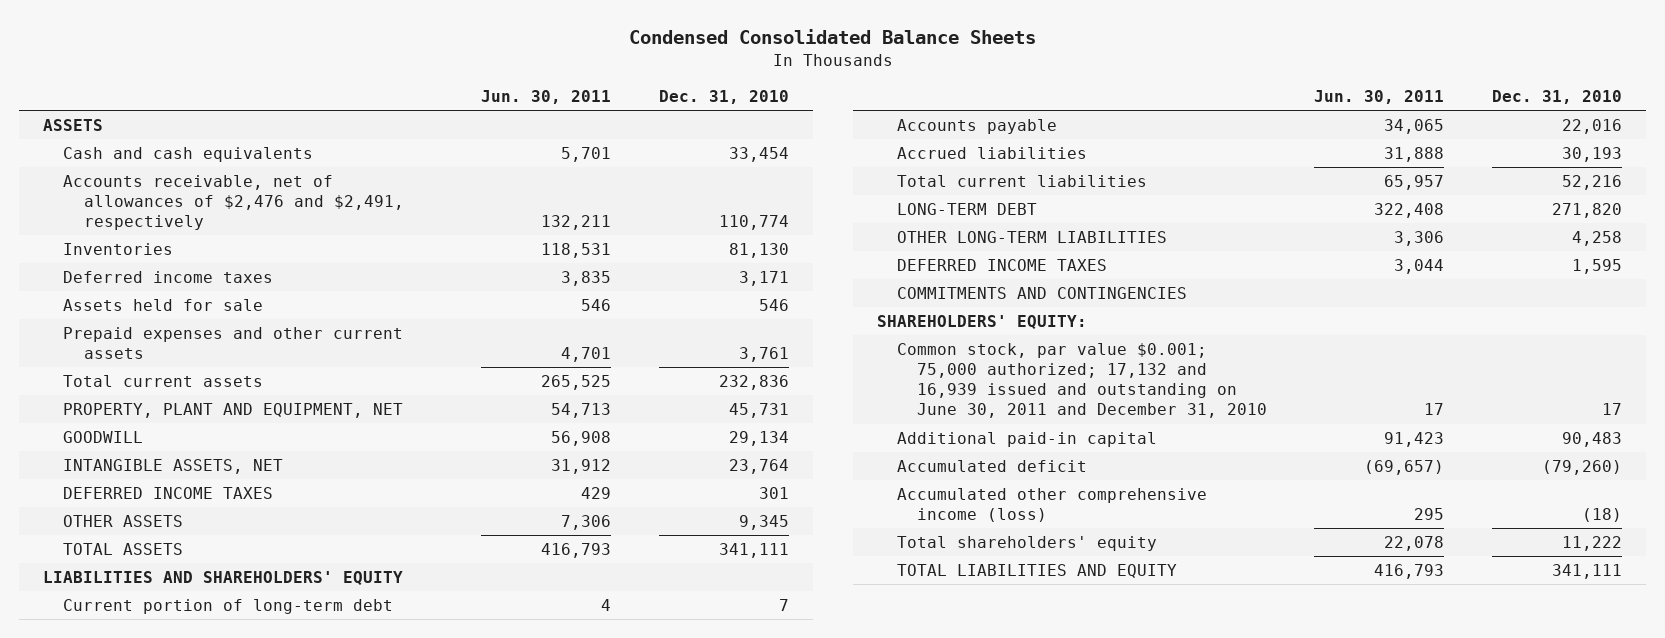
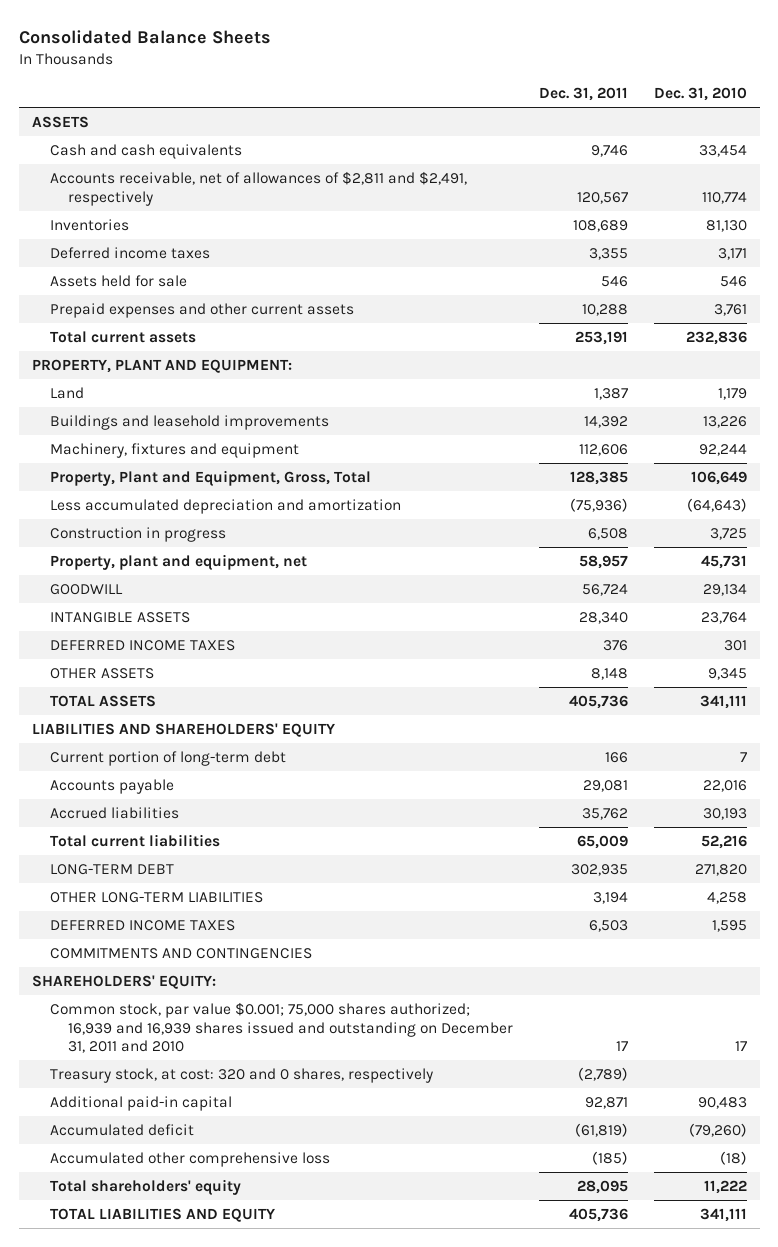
- Condensed Consolidated Balance Sheets
+ Consolidated Balance Sheets
- | Jun. 30, 2011 | Dec. 31, 2010
+ | Dec. 31, 2011 | Dec. 31, 2010
- Accounts receivable, net of allowances of $2,476 and $2,491, respectively | 132,211 | 110,774
+ Accounts receivable, net of allowances of $2,811 and $2,491, respectively | 120,567 | 110,774
- PROPERTY, PLANT AND EQUIPMENT, NET | 54,713 | 45,731
+ PROPERTY, PLANT AND EQUIPMENT:
+ Land | 1,387 | 1,179
+ Buildings and leasehold improvements | 14,392 | 13,226
+ Machinery, fixtures and equipment | 112,606 | 92,244
+ Property, Plant and Equipment, Gross, Total | 128,385 | 106,649
+ Less accumulated depreciation and amortization | (75,936) | (64,643)
+ Construction in progress | 6,508 | 3,725
+ Property, plant and equipment, net | 58,957 | 45,731
- INTANGIBLE ASSETS, NET | 31,912 | 23,764
+ INTANGIBLE ASSETS | 28,340 | 23,764
- Common stock, par value $0.001; 75,000 authorized; 17,132 and 16,939 issued and outstanding on June 30, 2011 and December 31, 2010 | 17 | 17
+ Common stock, par value $0.001; 75,000 shares authorized; 16,939 and 16,939 shares issued and outstanding on December 31, 2011 and 2010 | 17 | 17
+ Treasury stock, at cost: 320 and 0 shares, respectively | (2,789) |
- Accumulated other comprehensive income (loss) | 295 | (18)
+ Accumulated other comprehensive loss | (185) | (18)

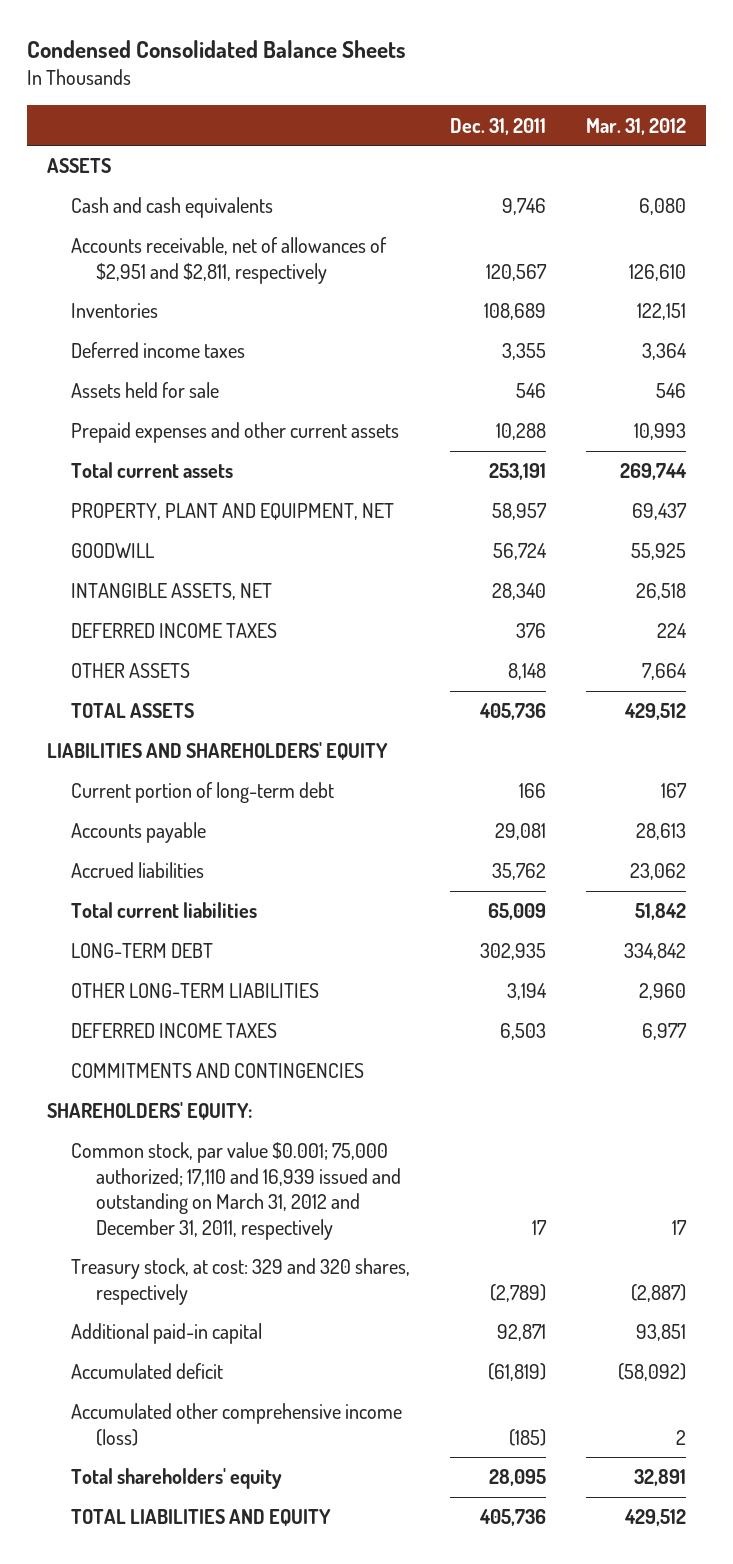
- Consolidated Balance Sheets
+ Condensed Consolidated Balance Sheets
- | Dec. 31, 2011 | Dec. 31, 2010
+ | Dec. 31, 2011 | Mar. 31, 2012
- Accounts receivable, net of allowances of $2,811 and $2,491, respectively | 120,567 | 110,774
+ Accounts receivable, net of allowances of $2,951 and $2,811, respectively | 120,567 | 126,610
- PROPERTY, PLANT AND EQUIPMENT:
- Land | 1,387 | 1,179
- Buildings and leasehold improvements | 14,392 | 13,226
- Machinery, fixtures and equipment | 112,606 | 92,244
- Property, Plant and Equipment, Gross, Total | 128,385 | 106,649
- Less accumulated depreciation and amortization | (75,936) | (64,643)
- Construction in progress | 6,508 | 3,725
- Property, plant and equipment, net | 58,957 | 45,731
+ PROPERTY, PLANT AND EQUIPMENT, NET | 58,957 | 69,437
- INTANGIBLE ASSETS | 28,340 | 23,764
+ INTANGIBLE ASSETS, NET | 28,340 | 26,518
- Common stock, par value $0.001; 75,000 shares authorized; 16,939 and 16,939 shares issued and outstanding on December 31, 2011 and 2010 | 17 | 17
- Treasury stock, at cost: 320 and 0 shares, respectively | (2,789) |
+ Common stock, par value $0.001; 75,000 authorized; 17,110 and 16,939 issued and outstanding on March 31, 2012 and December 31, 2011, respectively | 17 | 17
+ Treasury stock, at cost: 329 and 320 shares, respectively | (2,789) | (2,887)
- Accumulated other comprehensive loss | (185) | (18)
+ Accumulated other comprehensive income (loss) | (185) | 2

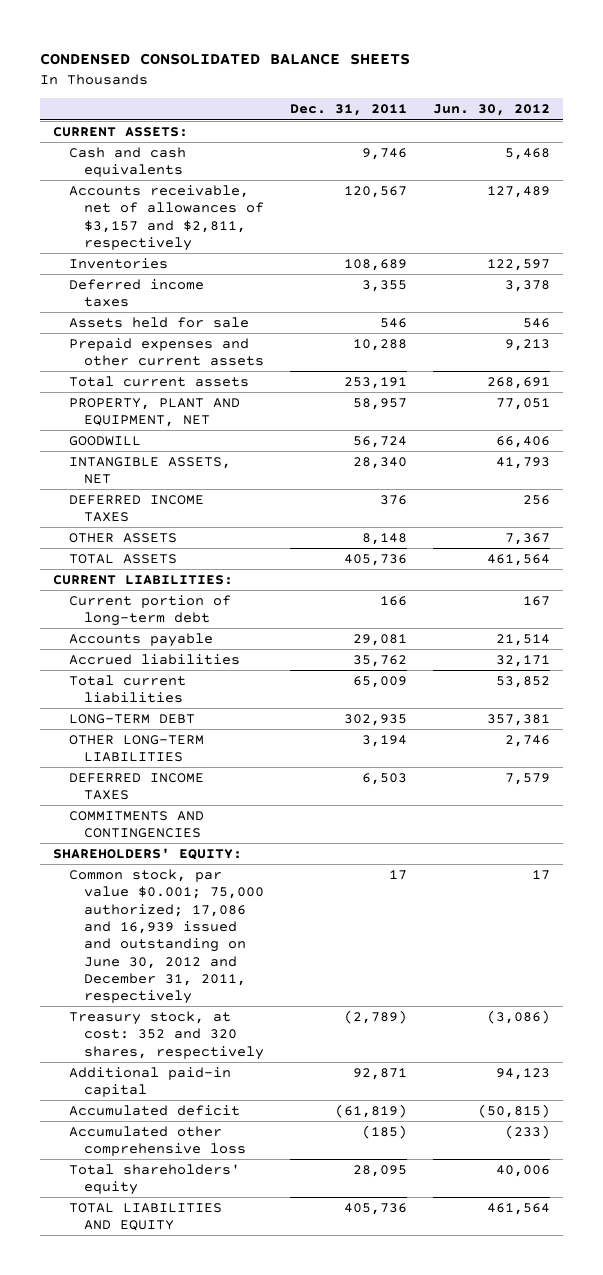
- Condensed Consolidated Balance Sheets
+ CONDENSED CONSOLIDATED BALANCE SHEETS
- | Dec. 31, 2011 | Mar. 31, 2012
+ | Dec. 31, 2011 | Jun. 30, 2012
- ASSETS
+ CURRENT ASSETS:
- Accounts receivable, net of allowances of $2,951 and $2,811, respectively | 120,567 | 126,610
+ Accounts receivable, net of allowances of $3,157 and $2,811, respectively | 120,567 | 127,489
- LIABILITIES AND SHAREHOLDERS' EQUITY
+ CURRENT LIABILITIES:
- Common stock, par value $0.001; 75,000 authorized; 17,110 and 16,939 issued and outstanding on March 31, 2012 and December 31, 2011, respectively | 17 | 17
- Treasury stock, at cost: 329 and 320 shares, respectively | (2,789) | (2,887)
+ Common stock, par value $0.001; 75,000 authorized; 17,086 and 16,939 issued and outstanding on June 30, 2012 and December 31, 2011, respectively | 17 | 17
+ Treasury stock, at cost: 352 and 320 shares, respectively | (2,789) | (3,086)
- Accumulated other comprehensive income (loss) | (185) | 2
+ Accumulated other comprehensive loss | (185) | (233)

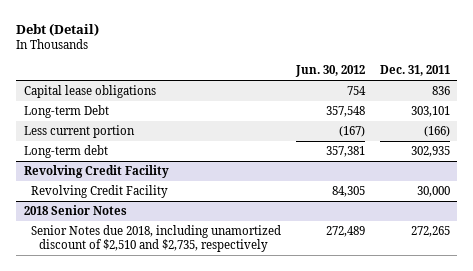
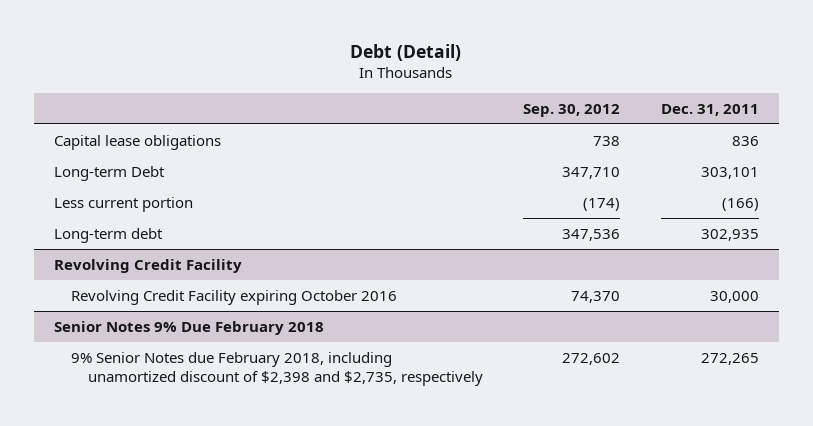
- | Jun. 30, 2012 | Dec. 31, 2011
+ | Sep. 30, 2012 | Dec. 31, 2011
@ Revolving Credit Facility
- Revolving Credit Facility | 84,305 | 30,000
- 2018 Senior Notes
- Senior Notes due 2018, including unamortized discount of $2,510 and $2,735, respectively | 272,489 | 272,265
@ Revolving Credit Facility
+ Revolving Credit Facility expiring October 2016 | 74,370 | 30,000
+ Senior Notes 9% Due February 2018
+ 9% Senior Notes due February 2018, including unamortized discount of $2,398 and $2,735, respectively | 272,602 | 272,265

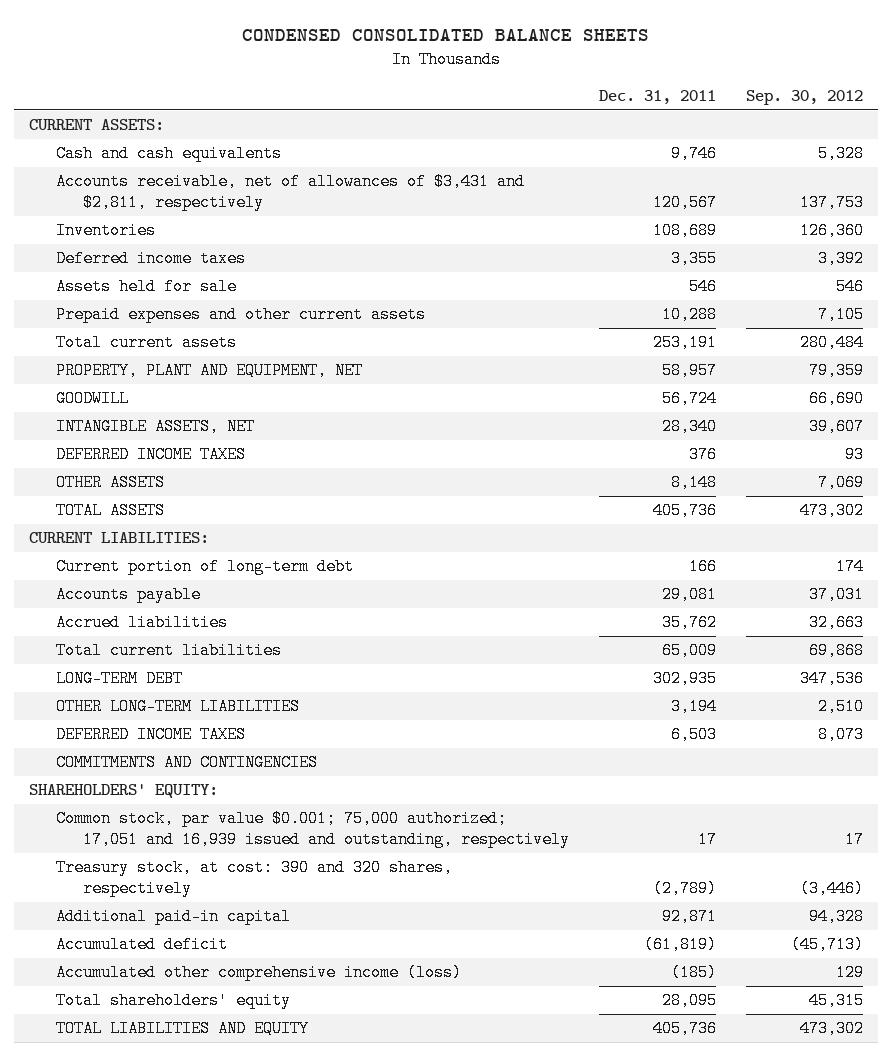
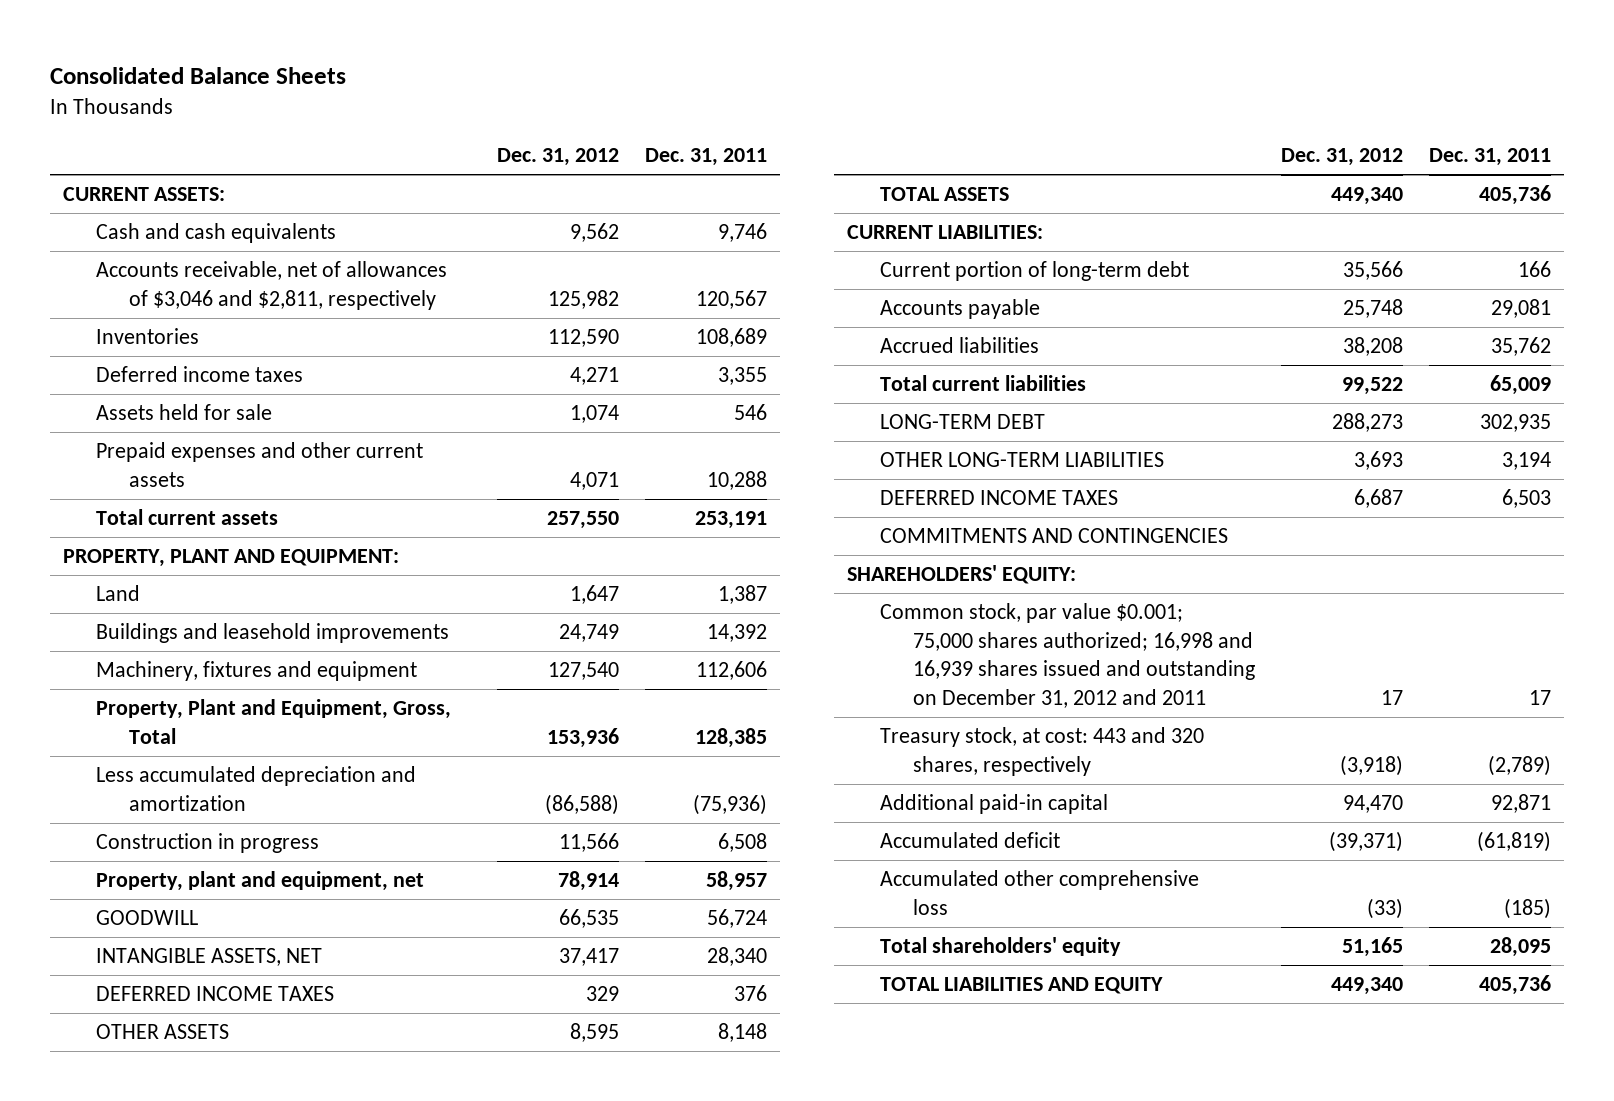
- CONDENSED CONSOLIDATED BALANCE SHEETS
+ Consolidated Balance Sheets
- | Dec. 31, 2011 | Sep. 30, 2012
+ | Dec. 31, 2012 | Dec. 31, 2011
- Accounts receivable, net of allowances of $3,431 and $2,811, respectively | 120,567 | 137,753
+ Accounts receivable, net of allowances of $3,046 and $2,811, respectively | 125,982 | 120,567
- PROPERTY, PLANT AND EQUIPMENT, NET | 58,957 | 79,359
+ PROPERTY, PLANT AND EQUIPMENT:
+ Land | 1,647 | 1,387
+ Buildings and leasehold improvements | 24,749 | 14,392
+ Machinery, fixtures and equipment | 127,540 | 112,606
+ Property, Plant and Equipment, Gross, Total | 153,936 | 128,385
+ Less accumulated depreciation and amortization | (86,588) | (75,936)
+ Construction in progress | 11,566 | 6,508
+ Property, plant and equipment, net | 78,914 | 58,957
- Common stock, par value $0.001; 75,000 authorized; 17,051 and 16,939 issued and outstanding, respectively | 17 | 17
- Treasury stock, at cost: 390 and 320 shares, respectively | (2,789) | (3,446)
+ Common stock, par value $0.001; 75,000 shares authorized; 16,998 and 16,939 shares issued and outstanding on December 31, 2012 and 2011 | 17 | 17
+ Treasury stock, at cost: 443 and 320 shares, respectively | (3,918) | (2,789)
- Accumulated other comprehensive income (loss) | (185) | 129
+ Accumulated other comprehensive loss | (33) | (185)

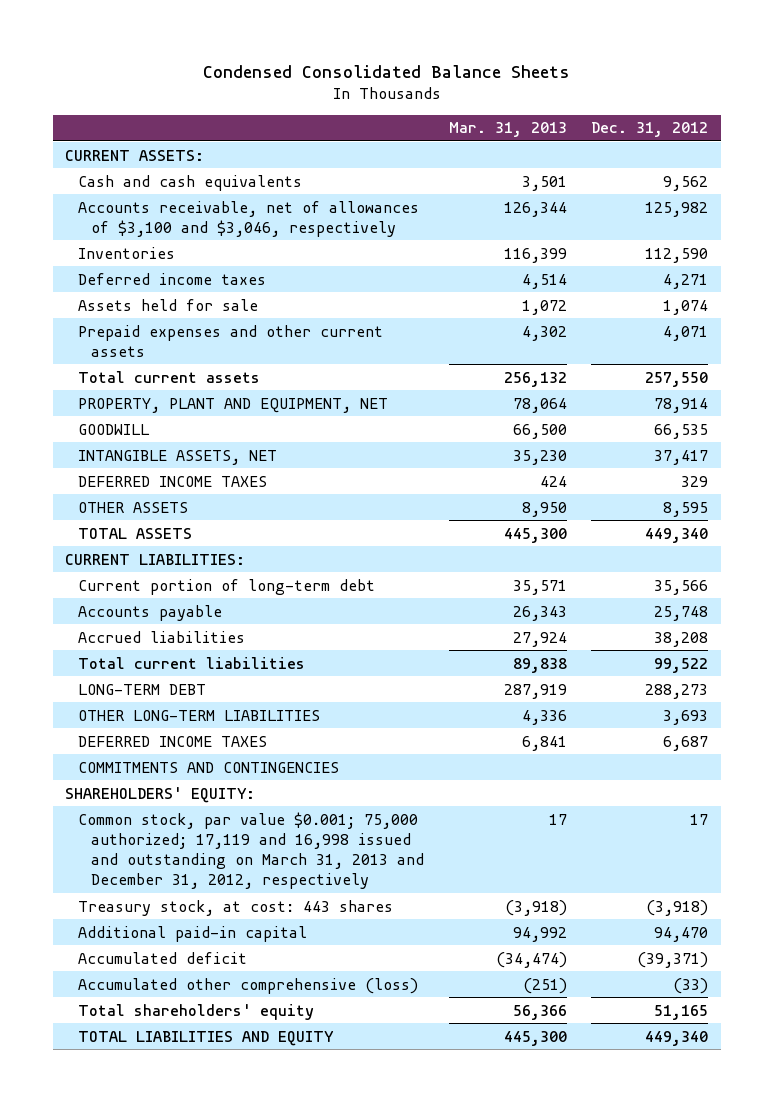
- Consolidated Balance Sheets
+ Condensed Consolidated Balance Sheets
- | Dec. 31, 2012 | Dec. 31, 2011
+ | Mar. 31, 2013 | Dec. 31, 2012
- Accounts receivable, net of allowances of $3,046 and $2,811, respectively | 125,982 | 120,567
+ Accounts receivable, net of allowances of $3,100 and $3,046, respectively | 126,344 | 125,982
- PROPERTY, PLANT AND EQUIPMENT:
- Land | 1,647 | 1,387
- Buildings and leasehold improvements | 24,749 | 14,392
- Machinery, fixtures and equipment | 127,540 | 112,606
- Property, Plant and Equipment, Gross, Total | 153,936 | 128,385
- Less accumulated depreciation and amortization | (86,588) | (75,936)
- Construction in progress | 11,566 | 6,508
- Property, plant and equipment, net | 78,914 | 58,957
+ PROPERTY, PLANT AND EQUIPMENT, NET | 78,064 | 78,914
- Common stock, par value $0.001; 75,000 shares authorized; 16,998 and 16,939 shares issued and outstanding on December 31, 2012 and 2011 | 17 | 17
- Treasury stock, at cost: 443 and 320 shares, respectively | (3,918) | (2,789)
+ Common stock, par value $0.001; 75,000 authorized; 17,119 and 16,998 issued and outstanding on March 31, 2013 and December 31, 2012, respectively | 17 | 17
+ Treasury stock, at cost: 443 shares | (3,918) | (3,918)
- Accumulated other comprehensive loss | (33) | (185)
+ Accumulated other comprehensive (loss) | (251) | (33)

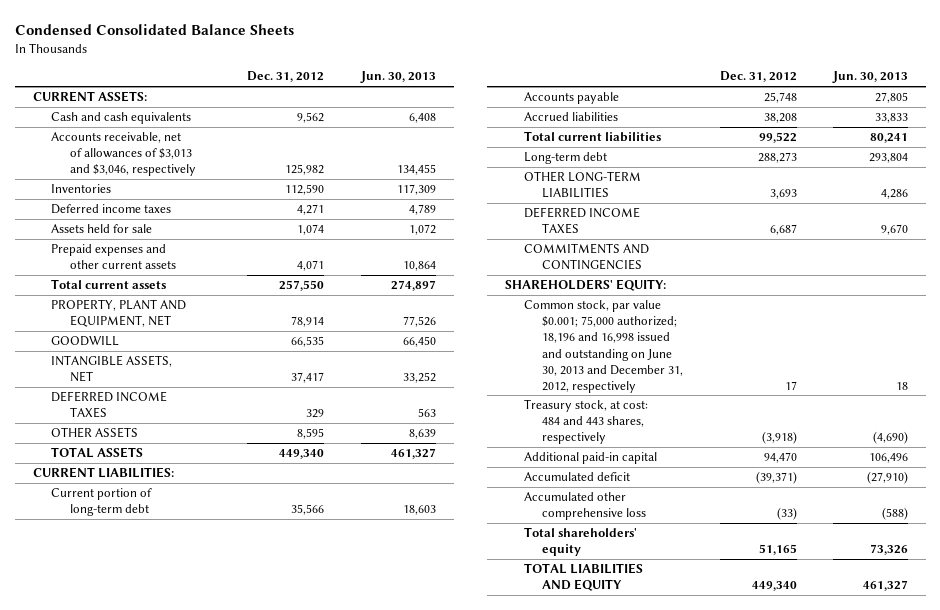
- | Mar. 31, 2013 | Dec. 31, 2012
+ | Dec. 31, 2012 | Jun. 30, 2013
- Accounts receivable, net of allowances of $3,100 and $3,046, respectively | 126,344 | 125,982
+ Accounts receivable, net of allowances of $3,013 and $3,046, respectively | 125,982 | 134,455
- LONG-TERM DEBT | 287,919 | 288,273
+ Long-term debt | 288,273 | 293,804
- Common stock, par value $0.001; 75,000 authorized; 17,119 and 16,998 issued and outstanding on March 31, 2013 and December 31, 2012, respectively | 17 | 17
- Treasury stock, at cost: 443 shares | (3,918) | (3,918)
+ Common stock, par value $0.001; 75,000 authorized; 18,196 and 16,998 issued and outstanding on June 30, 2013 and December 31, 2012, respectively | 17 | 18
+ Treasury stock, at cost: 484 and 443 shares, respectively | (3,918) | (4,690)
- Accumulated other comprehensive (loss) | (251) | (33)
+ Accumulated other comprehensive loss | (33) | (588)

